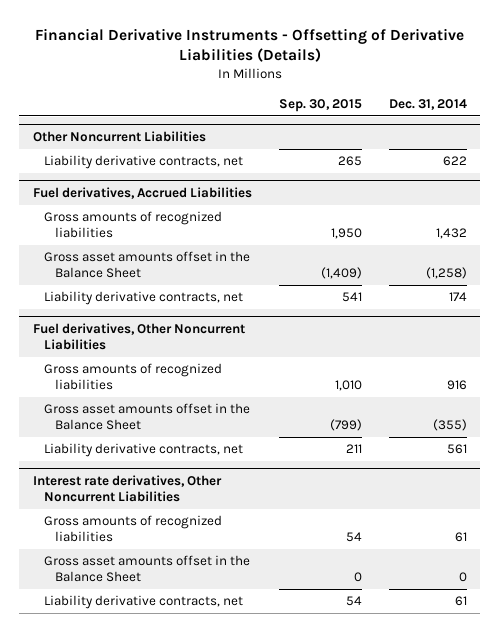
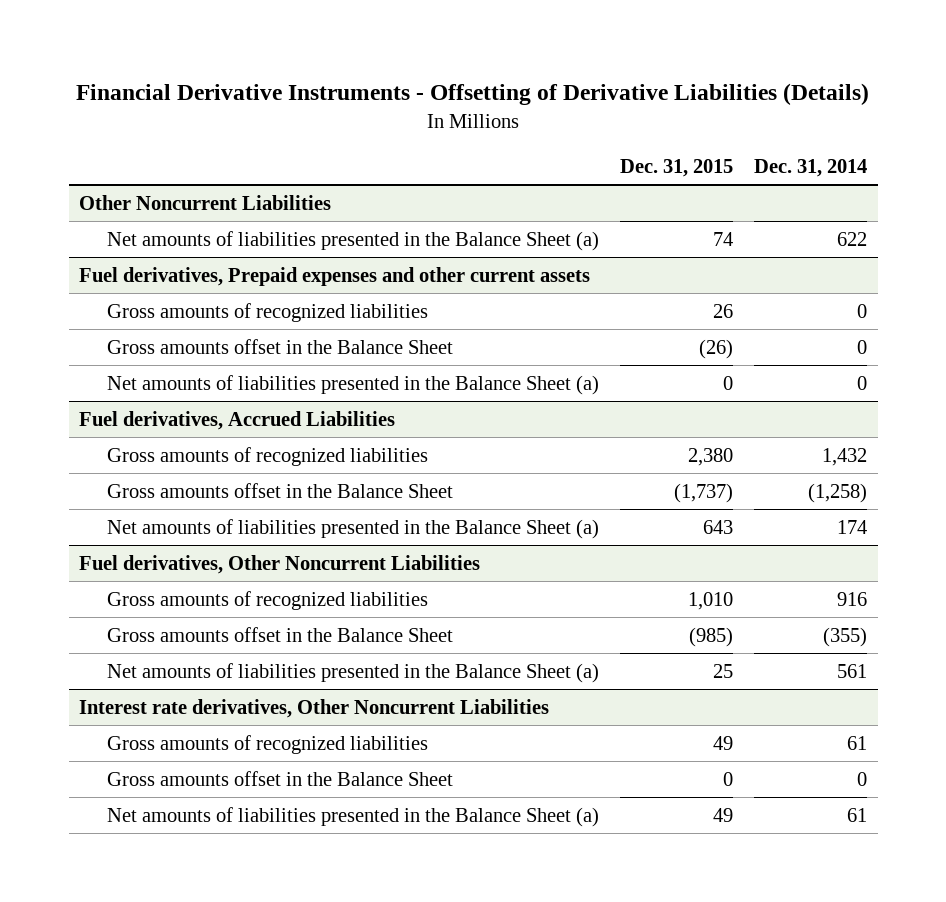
- | Sep. 30, 2015 | Dec. 31, 2014
+ | Dec. 31, 2015 | Dec. 31, 2014
@ Other Noncurrent Liabilities
- Liability derivative contracts, net | 265 | 622
+ Net amounts of liabilities presented in the Balance Sheet (a) | 74 | 622
+ Fuel derivatives, Prepaid expenses and other current assets
+ Gross amounts of recognized liabilities | 26 | 0
+ Gross amounts offset in the Balance Sheet | (26) | 0
+ Net amounts of liabilities presented in the Balance Sheet (a) | 0 | 0
@ Fuel derivatives, Accrued Liabilities
- Gross asset amounts offset in the Balance Sheet | (1,409) | (1,258)
- Liability derivative contracts, net | 541 | 174
+ Gross amounts offset in the Balance Sheet | (1,737) | (1,258)
+ Net amounts of liabilities presented in the Balance Sheet (a) | 643 | 174
@ Fuel derivatives, Other Noncurrent Liabilities
- Gross asset amounts offset in the Balance Sheet | (799) | (355)
- Liability derivative contracts, net | 211 | 561
+ Gross amounts offset in the Balance Sheet | (985) | (355)
+ Net amounts of liabilities presented in the Balance Sheet (a) | 25 | 561
@ Interest rate derivatives, Other Noncurrent Liabilities
- Gross asset amounts offset in the Balance Sheet | 0 | 0
- Liability derivative contracts, net | 54 | 61
+ Gross amounts offset in the Balance Sheet | 0 | 0
+ Net amounts of liabilities presented in the Balance Sheet (a) | 49 | 61

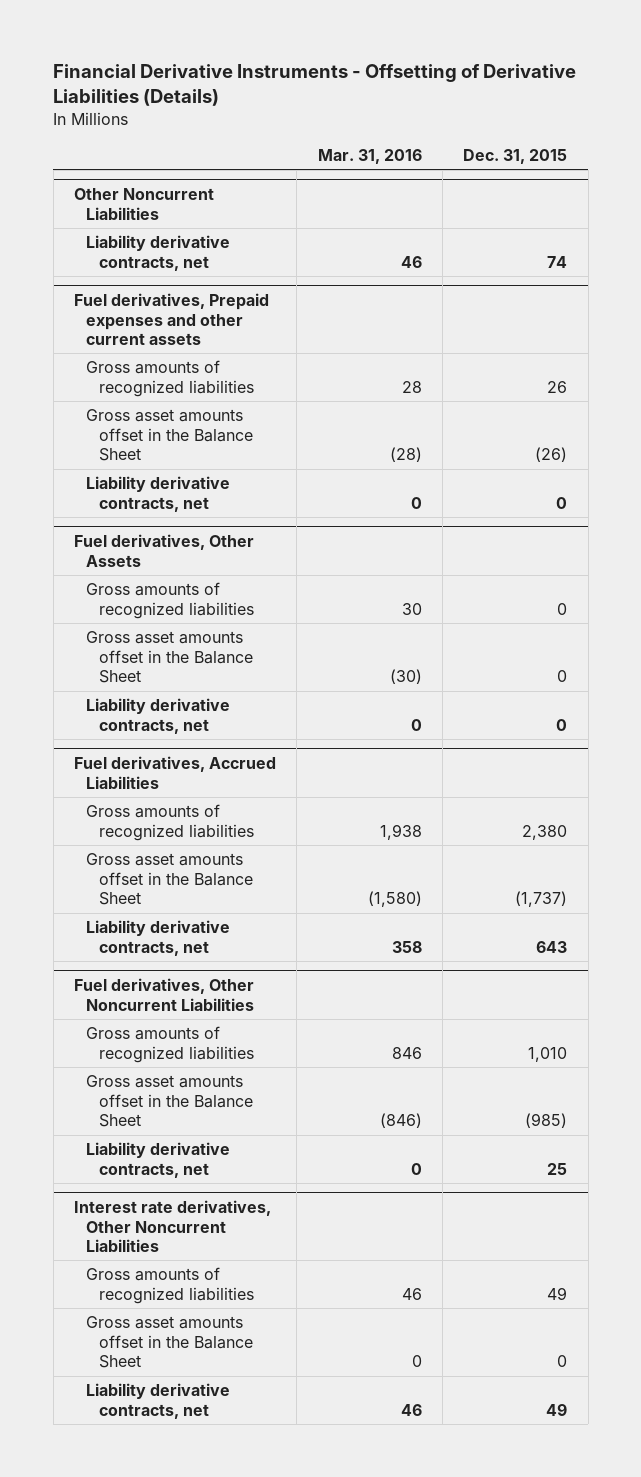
- | Dec. 31, 2015 | Dec. 31, 2014
+ | Mar. 31, 2016 | Dec. 31, 2015
@ Other Noncurrent Liabilities
- Net amounts of liabilities presented in the Balance Sheet (a) | 74 | 622
+ Liability derivative contracts, net | 46 | 74
@ Fuel derivatives, Prepaid expenses and other current assets
- Gross amounts offset in the Balance Sheet | (26) | 0
- Net amounts of liabilities presented in the Balance Sheet (a) | 0 | 0
+ Gross asset amounts offset in the Balance Sheet | (28) | (26)
+ Liability derivative contracts, net | 0 | 0
+ Fuel derivatives, Other Assets
+ Gross amounts of recognized liabilities | 30 | 0
+ Gross asset amounts offset in the Balance Sheet | (30) | 0
+ Liability derivative contracts, net | 0 | 0
@ Fuel derivatives, Accrued Liabilities
- Gross amounts offset in the Balance Sheet | (1,737) | (1,258)
- Net amounts of liabilities presented in the Balance Sheet (a) | 643 | 174
+ Gross asset amounts offset in the Balance Sheet | (1,580) | (1,737)
+ Liability derivative contracts, net | 358 | 643
@ Fuel derivatives, Other Noncurrent Liabilities
- Gross amounts offset in the Balance Sheet | (985) | (355)
- Net amounts of liabilities presented in the Balance Sheet (a) | 25 | 561
+ Gross asset amounts offset in the Balance Sheet | (846) | (985)
+ Liability derivative contracts, net | 0 | 25
@ Interest rate derivatives, Other Noncurrent Liabilities
- Gross amounts offset in the Balance Sheet | 0 | 0
- Net amounts of liabilities presented in the Balance Sheet (a) | 49 | 61
+ Gross asset amounts offset in the Balance Sheet | 0 | 0
+ Liability derivative contracts, net | 46 | 49

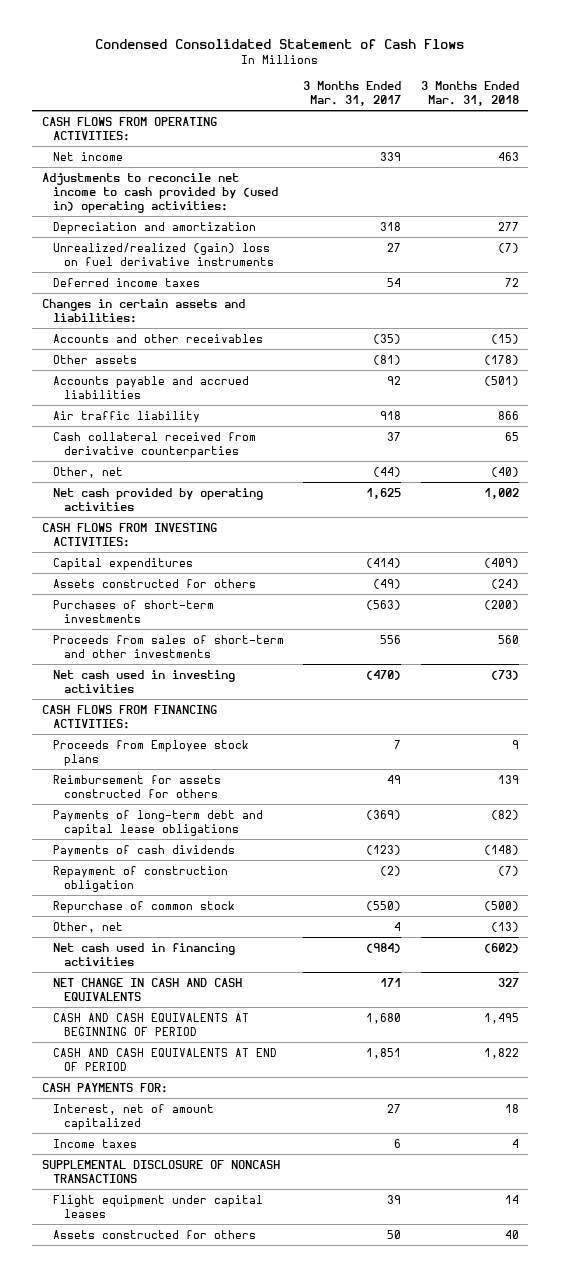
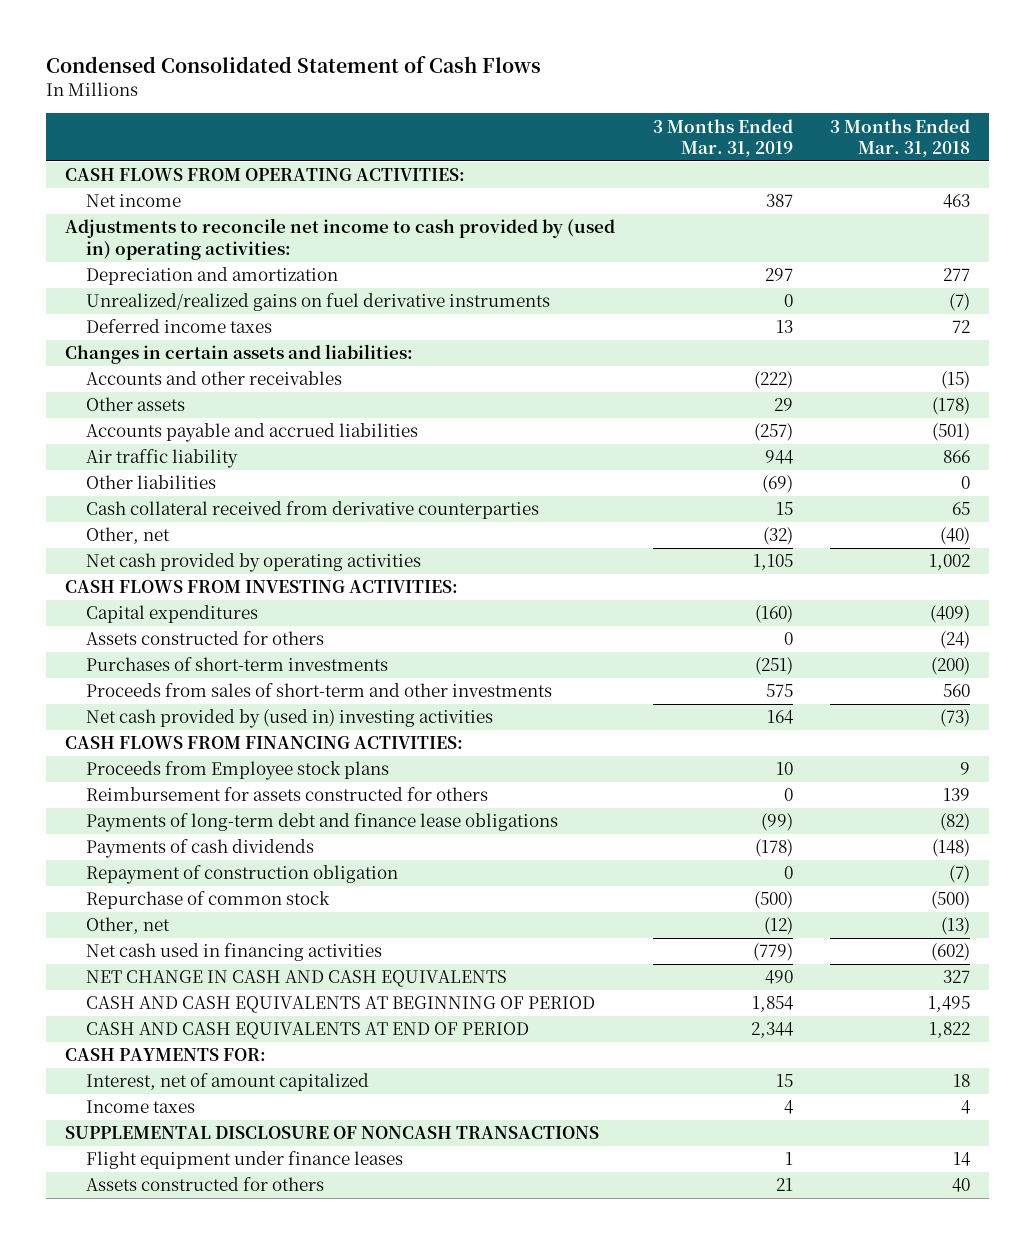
- | 3 Months Ended Mar. 31, 2017 | 3 Months Ended Mar. 31, 2018
+ | 3 Months Ended Mar. 31, 2019 | 3 Months Ended Mar. 31, 2018
- Unrealized/realized (gain) loss on fuel derivative instruments | 27 | (7)
+ Unrealized/realized gains on fuel derivative instruments | 0 | (7)
+ Other liabilities | (69) | 0
- Net cash used in investing activities | (470) | (73)
+ Net cash provided by (used in) investing activities | 164 | (73)
- Payments of long-term debt and capital lease obligations | (369) | (82)
+ Payments of long-term debt and finance lease obligations | (99) | (82)
- Flight equipment under capital leases | 39 | 14
+ Flight equipment under finance leases | 1 | 14

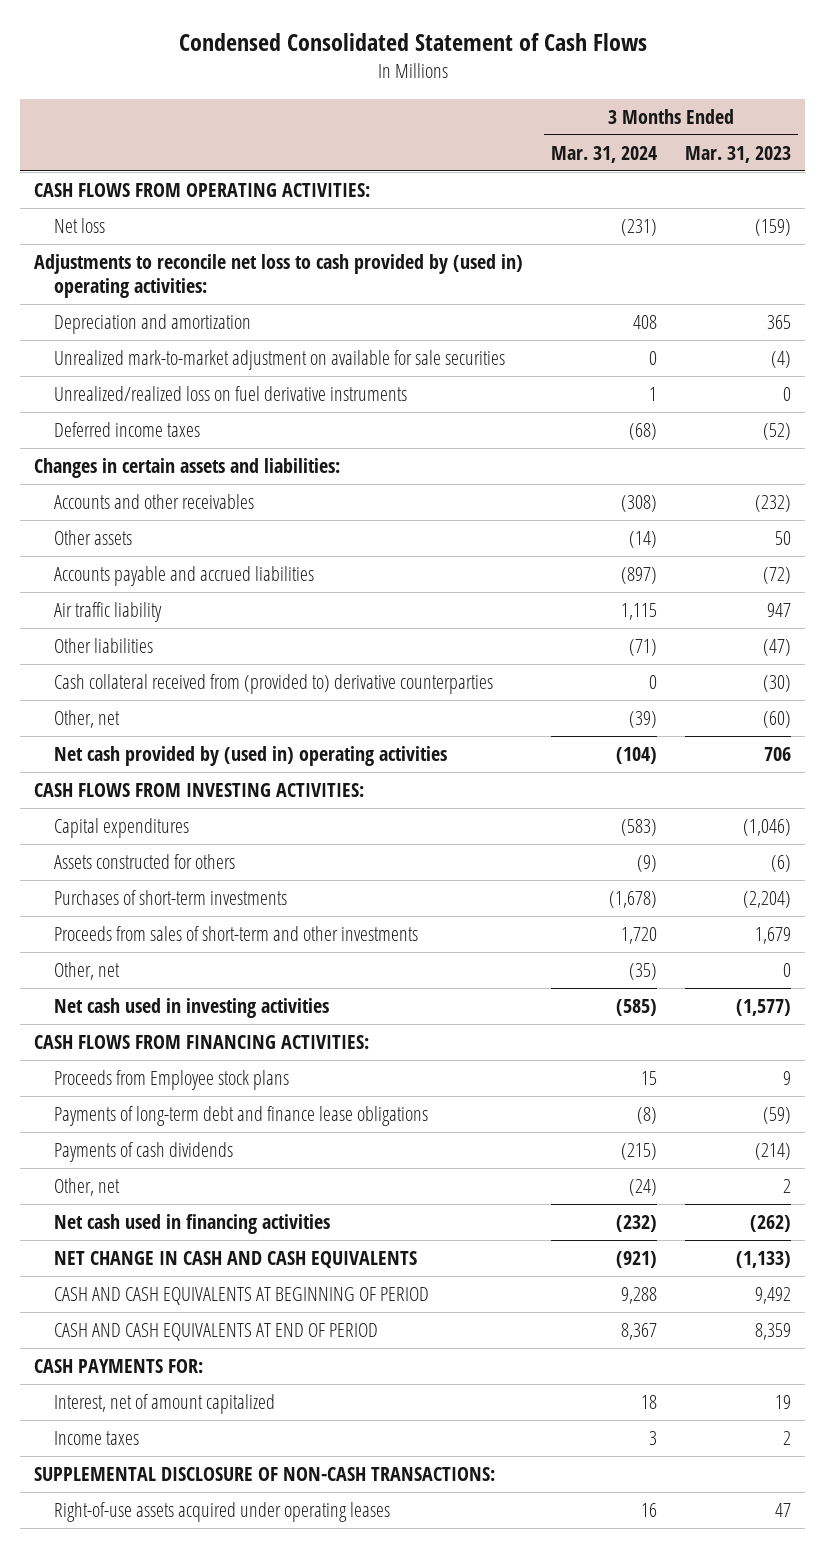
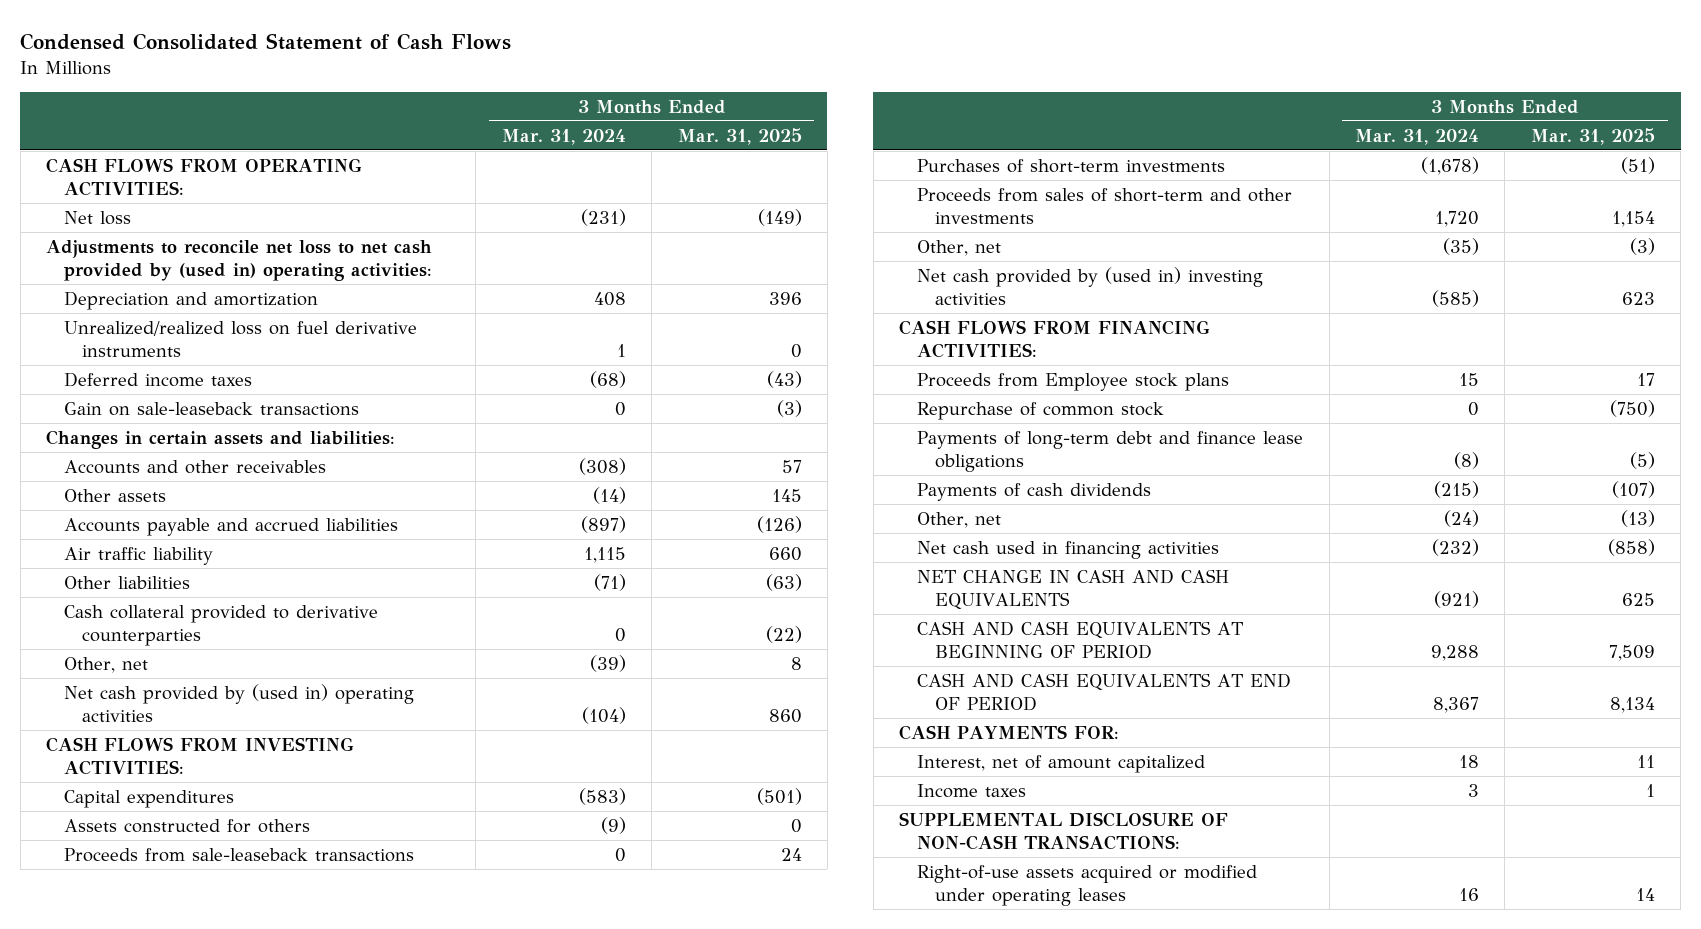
- | 3 Months Ended Mar. 31, 2024 | 3 Months Ended Mar. 31, 2023
+ | 3 Months Ended Mar. 31, 2024 | 3 Months Ended Mar. 31, 2025
- Adjustments to reconcile net loss to cash provided by (used in) operating activities:
+ Adjustments to reconcile net loss to net cash provided by (used in) operating activities:
- Unrealized mark-to-market adjustment on available for sale securities | 0 | (4)
+ Gain on sale-leaseback transactions | 0 | (3)
- Cash collateral received from (provided to) derivative counterparties | 0 | (30)
+ Cash collateral provided to derivative counterparties | 0 | (22)
+ Proceeds from sale-leaseback transactions | 0 | 24
- Net cash used in investing activities | (585) | (1,577)
+ Net cash provided by (used in) investing activities | (585) | 623
+ Repurchase of common stock | 0 | (750)
- Right-of-use assets acquired under operating leases | 16 | 47
+ Right-of-use assets acquired or modified under operating leases | 16 | 14

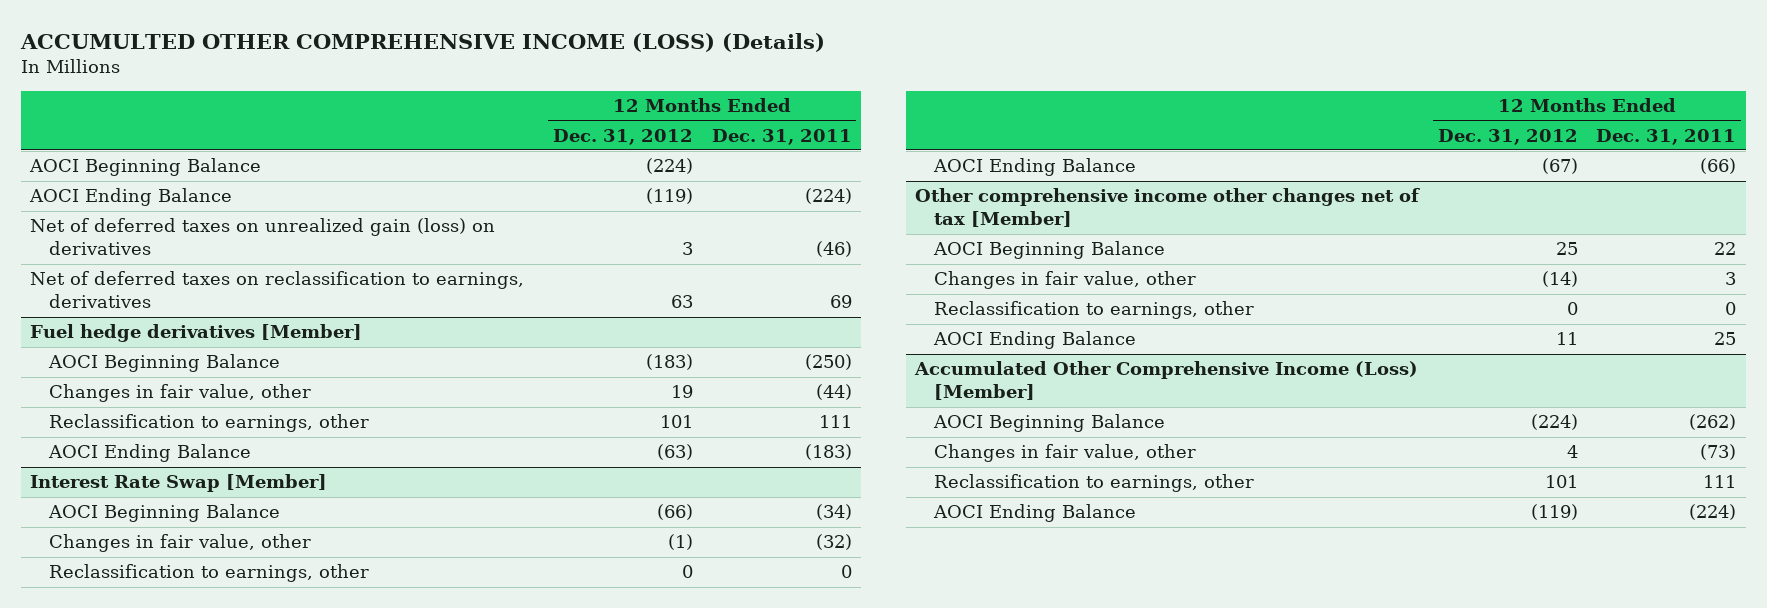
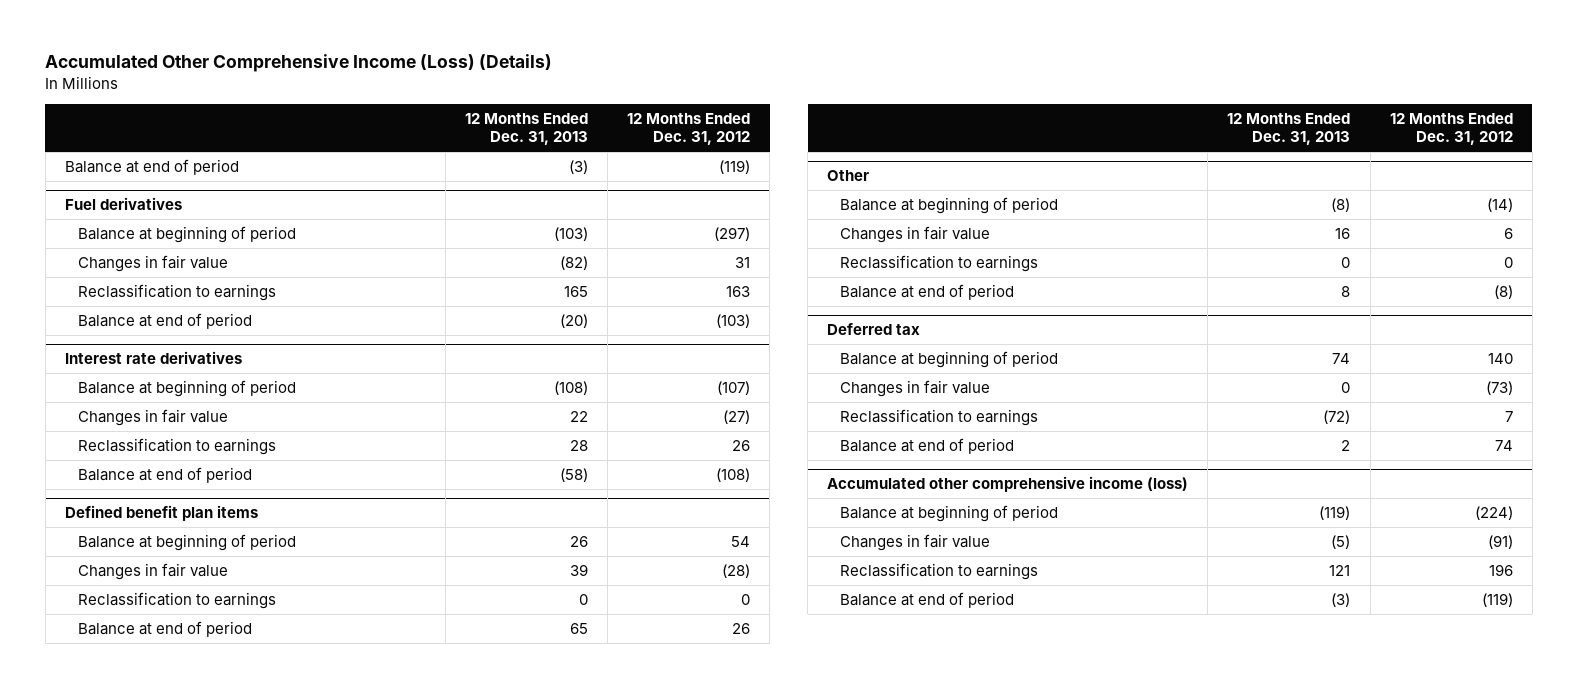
- ACCUMULTED OTHER COMPREHENSIVE INCOME (LOSS) (Details)
+ Accumulated Other Comprehensive Income (Loss) (Details)
- | 12 Months Ended Dec. 31, 2012 | 12 Months Ended Dec. 31, 2011
+ | 12 Months Ended Dec. 31, 2013 | 12 Months Ended Dec. 31, 2012
- AOCI Beginning Balance | (224) |
- AOCI Ending Balance | (119) | (224)
- Net of deferred taxes on unrealized gain (loss) on derivatives | 3 | (46)
- Net of deferred taxes on reclassification to earnings, derivatives | 63 | 69
- Fuel hedge derivatives [Member]
- AOCI Beginning Balance | (183) | (250)
- Changes in fair value, other | 19 | (44)
- Reclassification to earnings, other | 101 | 111
- AOCI Ending Balance | (63) | (183)
- Interest Rate Swap [Member]
- AOCI Beginning Balance | (66) | (34)
- Changes in fair value, other | (1) | (32)
- Reclassification to earnings, other | 0 | 0
- AOCI Ending Balance | (67) | (66)
- Other comprehensive income other changes net of tax [Member]
- AOCI Beginning Balance | 25 | 22
- Changes in fair value, other | (14) | 3
- Reclassification to earnings, other | 0 | 0
- AOCI Ending Balance | 11 | 25
- Accumulated Other Comprehensive Income (Loss) [Member]
- AOCI Beginning Balance | (224) | (262)
- Changes in fair value, other | 4 | (73)
- Reclassification to earnings, other | 101 | 111
- AOCI Ending Balance | (119) | (224)
+ Balance at end of period | (3) | (119)
+ Fuel derivatives
+ Balance at beginning of period | (103) | (297)
+ Changes in fair value | (82) | 31
+ Reclassification to earnings | 165 | 163
+ Balance at end of period | (20) | (103)
+ Interest rate derivatives
+ Balance at beginning of period | (108) | (107)
+ Changes in fair value | 22 | (27)
+ Reclassification to earnings | 28 | 26
+ Balance at end of period | (58) | (108)
+ Defined benefit plan items
+ Balance at beginning of period | 26 | 54
+ Changes in fair value | 39 | (28)
+ Reclassification to earnings | 0 | 0
+ Balance at end of period | 65 | 26
+ Other
+ Balance at beginning of period | (8) | (14)
+ Changes in fair value | 16 | 6
+ Reclassification to earnings | 0 | 0
+ Balance at end of period | 8 | (8)
+ Deferred tax
+ Balance at beginning of period | 74 | 140
+ Changes in fair value | 0 | (73)
+ Reclassification to earnings | (72) | 7
+ Balance at end of period | 2 | 74
+ Accumulated other comprehensive income (loss)
+ Balance at beginning of period | (119) | (224)
+ Changes in fair value | (5) | (91)
+ Reclassification to earnings | 121 | 196
+ Balance at end of period | (3) | (119)

